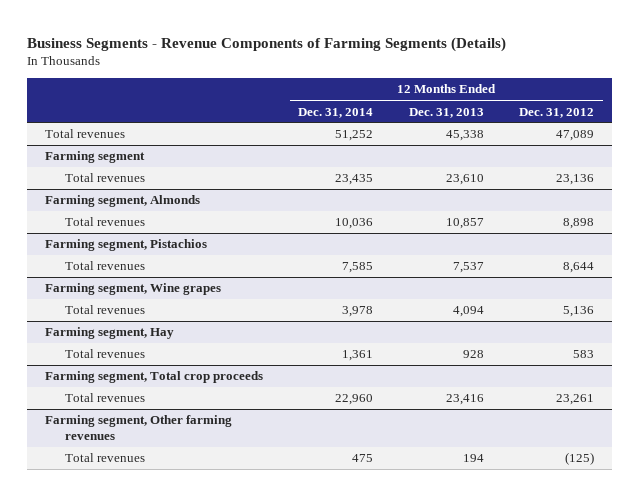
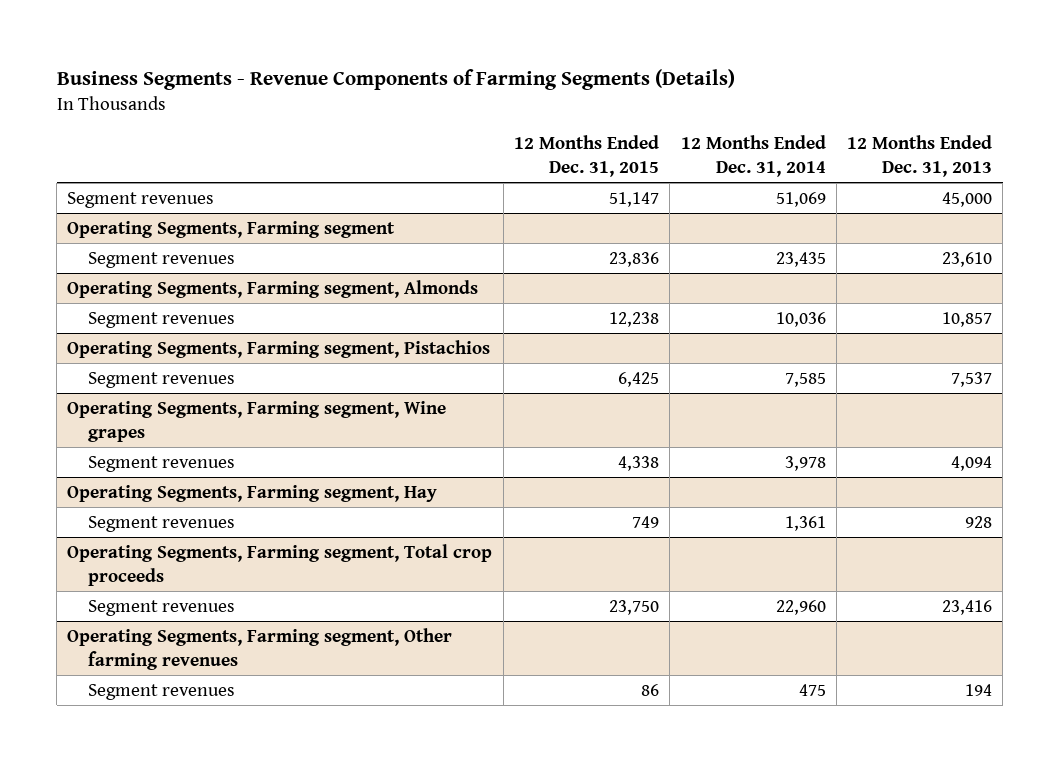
- | 12 Months Ended Dec. 31, 2014 | 12 Months Ended Dec. 31, 2013 | 12 Months Ended Dec. 31, 2012
+ | 12 Months Ended Dec. 31, 2015 | 12 Months Ended Dec. 31, 2014 | 12 Months Ended Dec. 31, 2013
- Total revenues | 51,252 | 45,338 | 47,089
- Farming segment
- Total revenues | 23,435 | 23,610 | 23,136
- Farming segment, Almonds
- Total revenues | 10,036 | 10,857 | 8,898
- Farming segment, Pistachios
- Total revenues | 7,585 | 7,537 | 8,644
- Farming segment, Wine grapes
- Total revenues | 3,978 | 4,094 | 5,136
- Farming segment, Hay
- Total revenues | 1,361 | 928 | 583
- Farming segment, Total crop proceeds
- Total revenues | 22,960 | 23,416 | 23,261
- Farming segment, Other farming revenues
- Total revenues | 475 | 194 | (125)
+ Segment revenues | 51,147 | 51,069 | 45,000
+ Operating Segments, Farming segment
+ Segment revenues | 23,836 | 23,435 | 23,610
+ Operating Segments, Farming segment, Almonds
+ Segment revenues | 12,238 | 10,036 | 10,857
+ Operating Segments, Farming segment, Pistachios
+ Segment revenues | 6,425 | 7,585 | 7,537
+ Operating Segments, Farming segment, Wine grapes
+ Segment revenues | 4,338 | 3,978 | 4,094
+ Operating Segments, Farming segment, Hay
+ Segment revenues | 749 | 1,361 | 928
+ Operating Segments, Farming segment, Total crop proceeds
+ Segment revenues | 23,750 | 22,960 | 23,416
+ Operating Segments, Farming segment, Other farming revenues
+ Segment revenues | 86 | 475 | 194

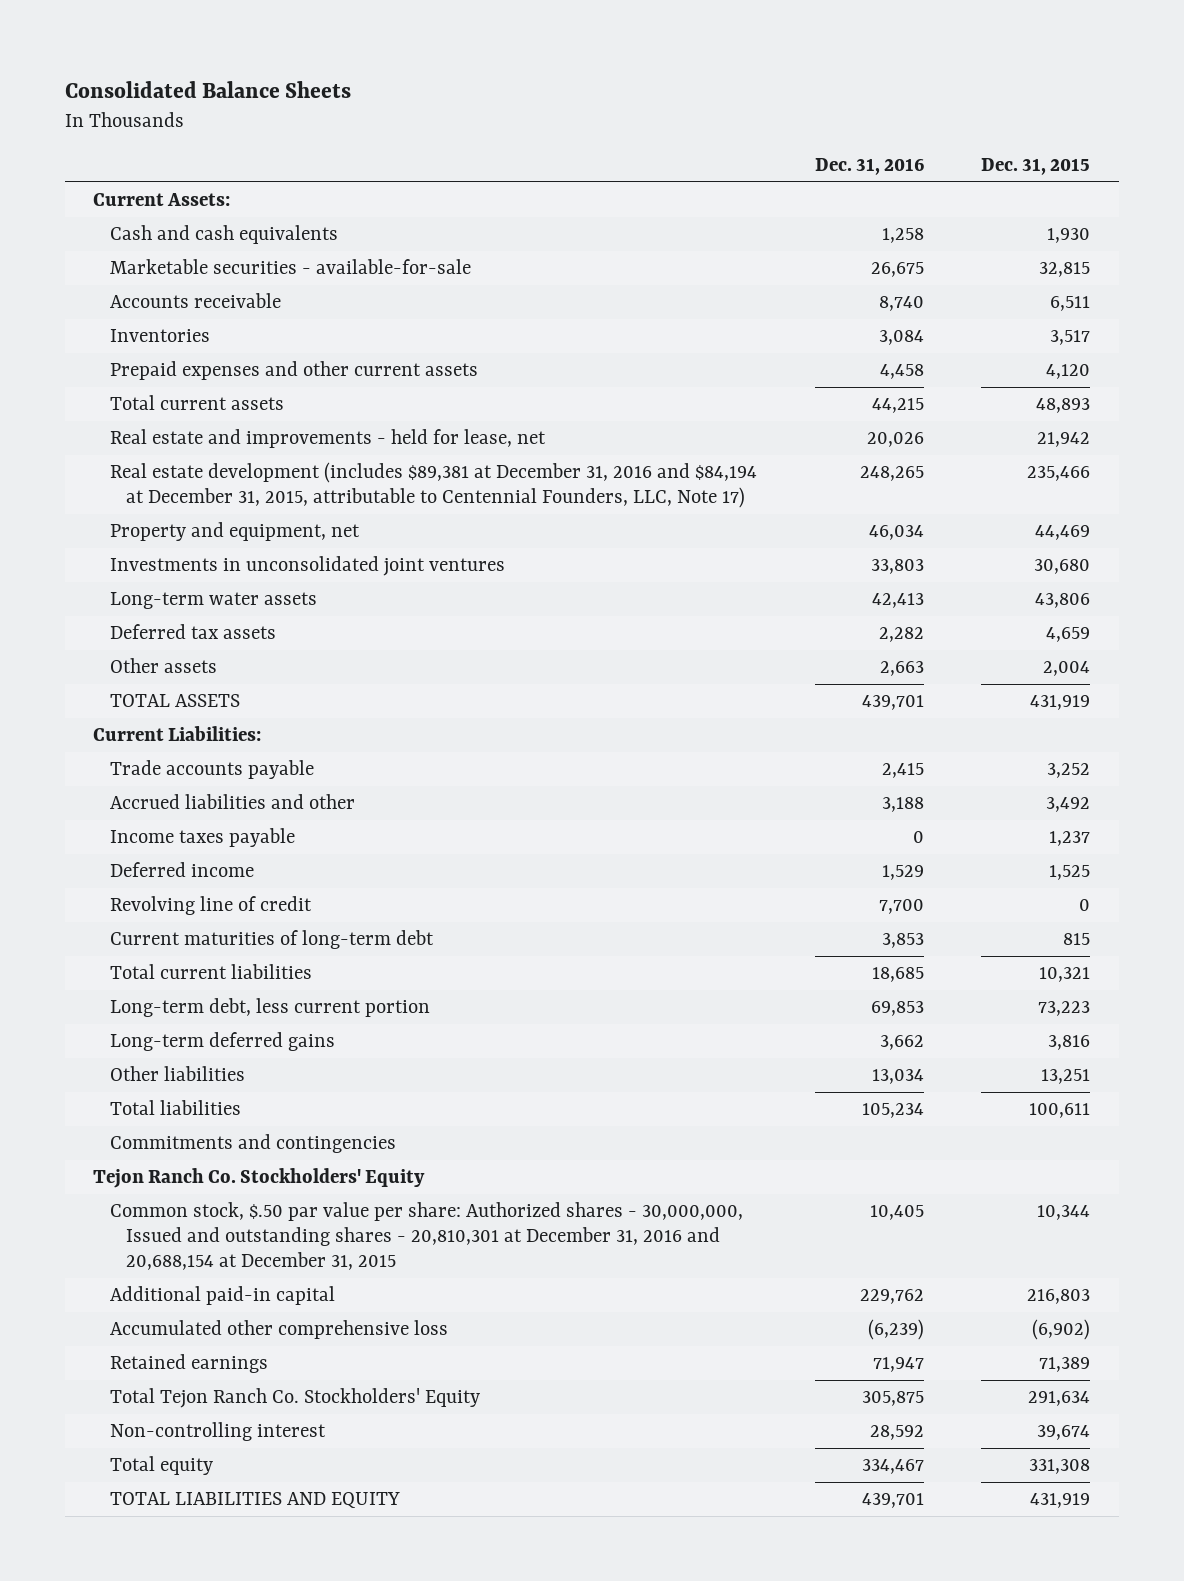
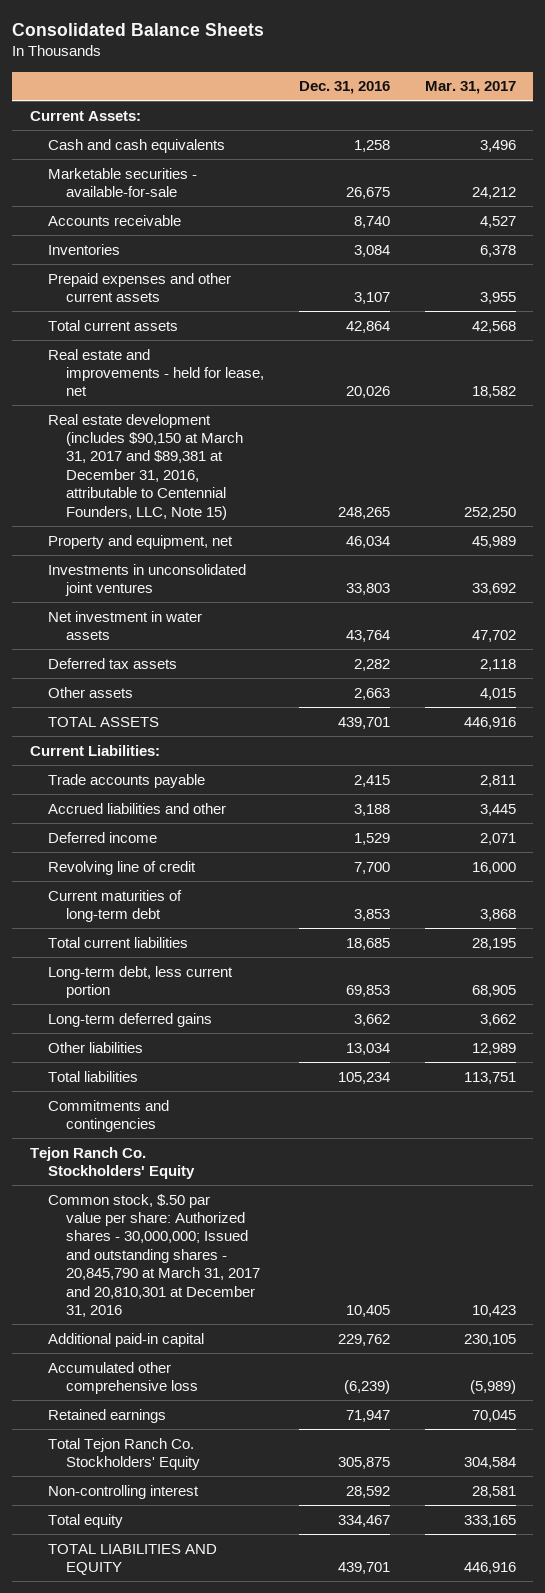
- | Dec. 31, 2016 | Dec. 31, 2015
+ | Dec. 31, 2016 | Mar. 31, 2017
- Prepaid expenses and other current assets | 4,458 | 4,120
- Total current assets | 44,215 | 48,893
+ Prepaid expenses and other current assets | 3,107 | 3,955
+ Total current assets | 42,864 | 42,568
- Real estate development (includes $89,381 at December 31, 2016 and $84,194 at December 31, 2015, attributable to Centennial Founders, LLC, Note 17) | 248,265 | 235,466
+ Real estate development (includes $90,150 at March 31, 2017 and $89,381 at December 31, 2016, attributable to Centennial Founders, LLC, Note 15) | 248,265 | 252,250
- Long-term water assets | 42,413 | 43,806
+ Net investment in water assets | 43,764 | 47,702
- Income taxes payable | 0 | 1,237
- Common stock, $.50 par value per share: Authorized shares - 30,000,000, Issued and outstanding shares - 20,810,301 at December 31, 2016 and 20,688,154 at December 31, 2015 | 10,405 | 10,344
+ Common stock, $.50 par value per share: Authorized shares - 30,000,000; Issued and outstanding shares - 20,845,790 at March 31, 2017 and 20,810,301 at December 31, 2016 | 10,405 | 10,423

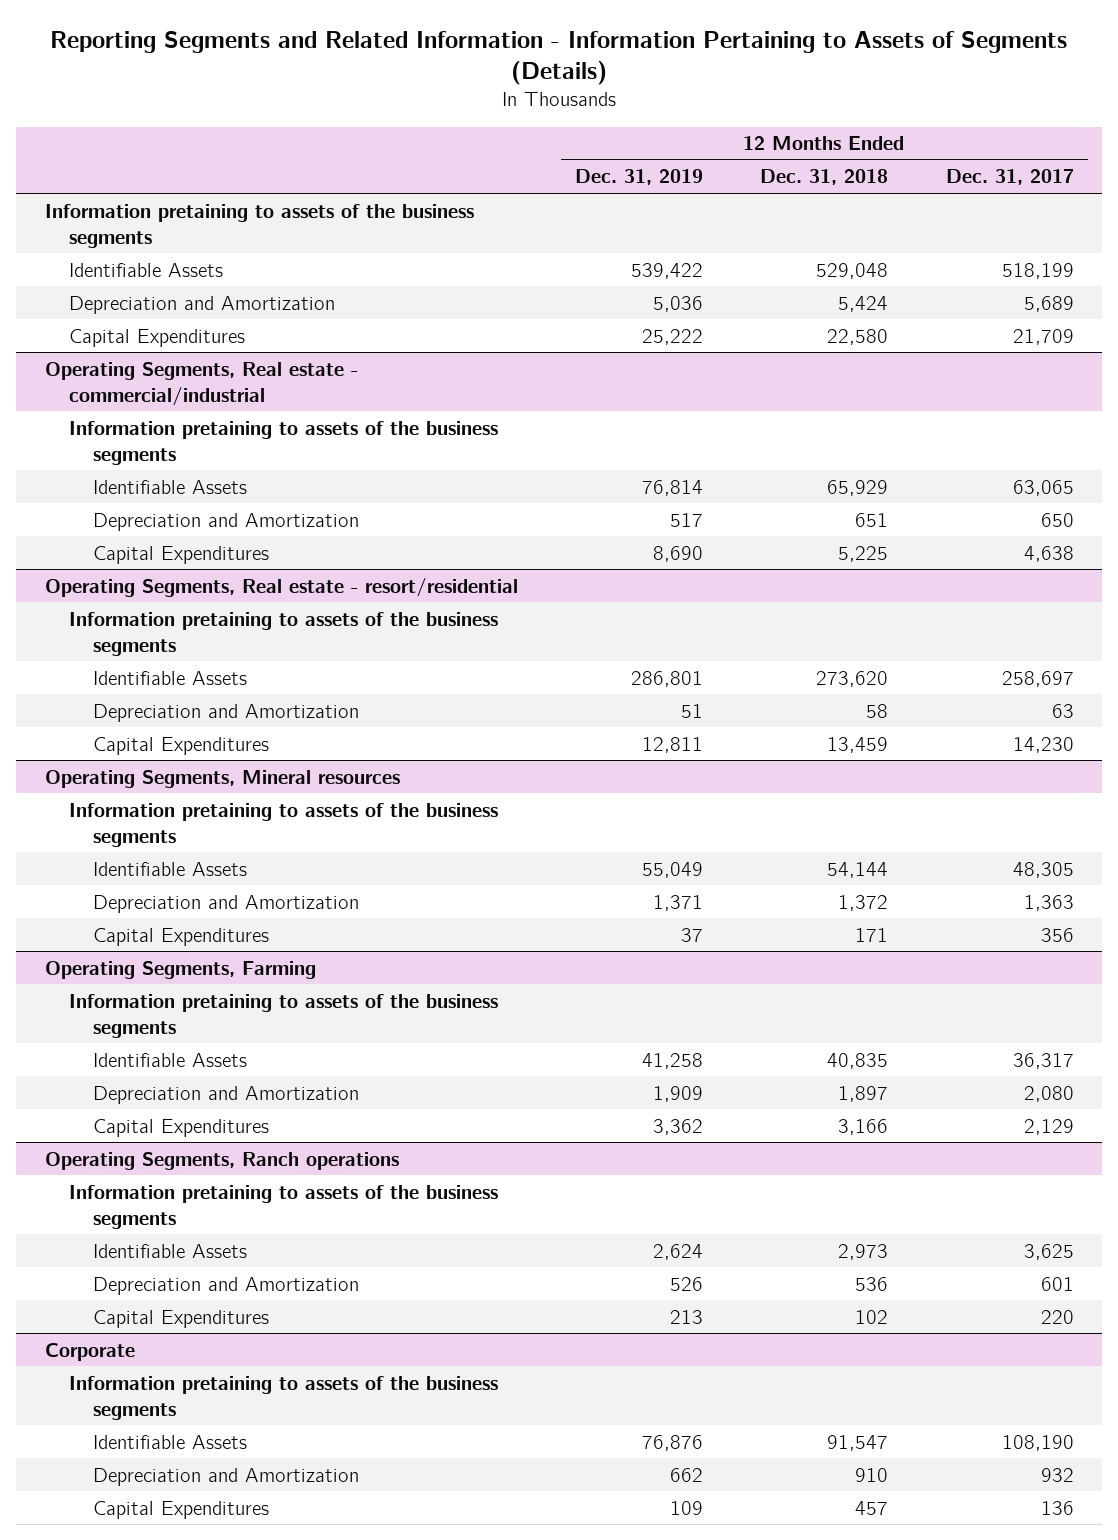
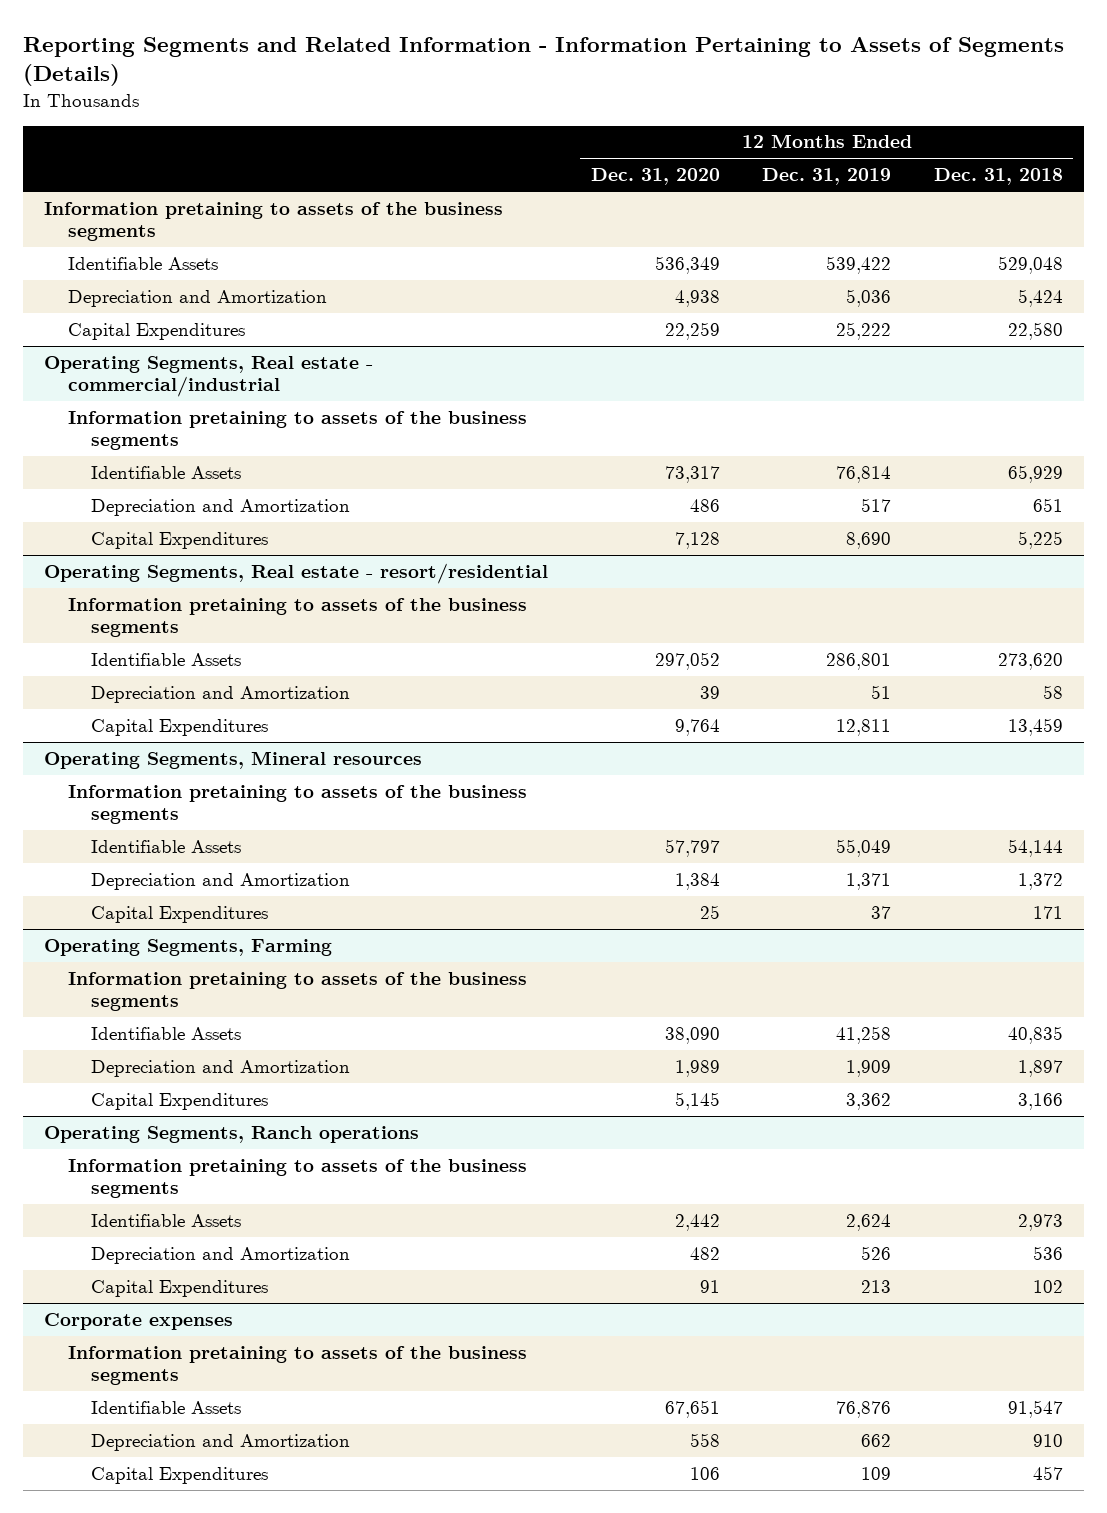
- | 12 Months Ended Dec. 31, 2019 | 12 Months Ended Dec. 31, 2018 | 12 Months Ended Dec. 31, 2017
+ | 12 Months Ended Dec. 31, 2020 | 12 Months Ended Dec. 31, 2019 | 12 Months Ended Dec. 31, 2018
- Corporate
+ Corporate expenses

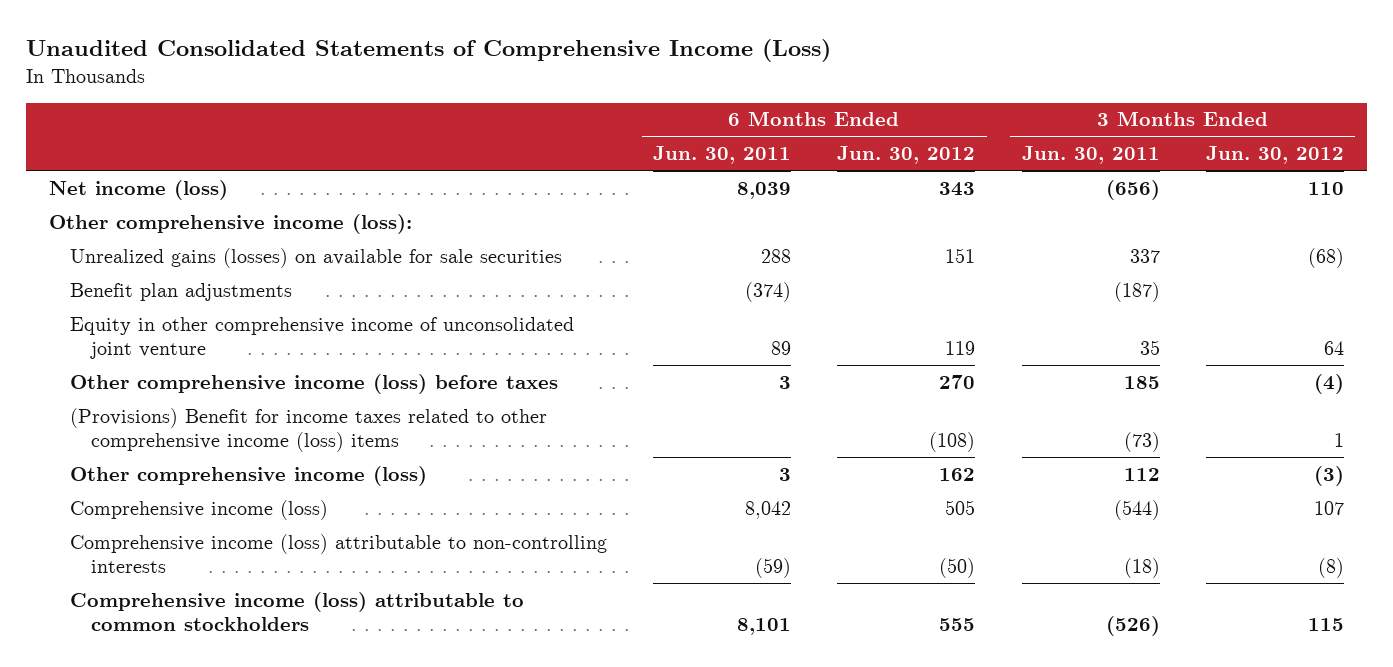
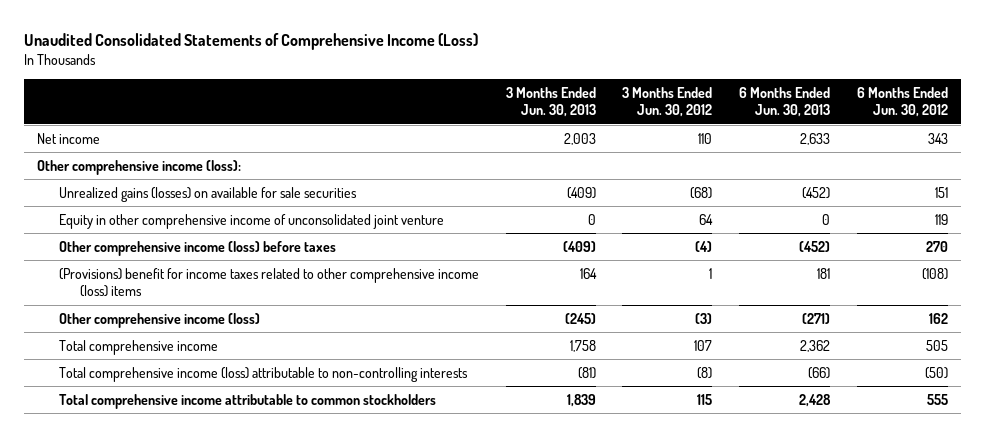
- | 6 Months Ended Jun. 30, 2011 | 6 Months Ended Jun. 30, 2012 | 3 Months Ended Jun. 30, 2011 | 3 Months Ended Jun. 30, 2012
+ | 3 Months Ended Jun. 30, 2013 | 3 Months Ended Jun. 30, 2012 | 6 Months Ended Jun. 30, 2013 | 6 Months Ended Jun. 30, 2012
- Net income (loss) | 8,039 | 343 | (656) | 110
+ Net income | 2,003 | 110 | 2,633 | 343
- Benefit plan adjustments | (374) | | (187) |
- (Provisions) Benefit for income taxes related to other comprehensive income (loss) items | | (108) | (73) | 1
+ (Provisions) benefit for income taxes related to other comprehensive income (loss) items | 164 | 1 | 181 | (108)
- Comprehensive income (loss) | 8,042 | 505 | (544) | 107
- Comprehensive income (loss) attributable to non-controlling interests | (59) | (50) | (18) | (8)
- Comprehensive income (loss) attributable to common stockholders | 8,101 | 555 | (526) | 115
+ Total comprehensive income | 1,758 | 107 | 2,362 | 505
+ Total comprehensive income (loss) attributable to non-controlling interests | (81) | (8) | (66) | (50)
+ Total comprehensive income attributable to common stockholders | 1,839 | 115 | 2,428 | 555

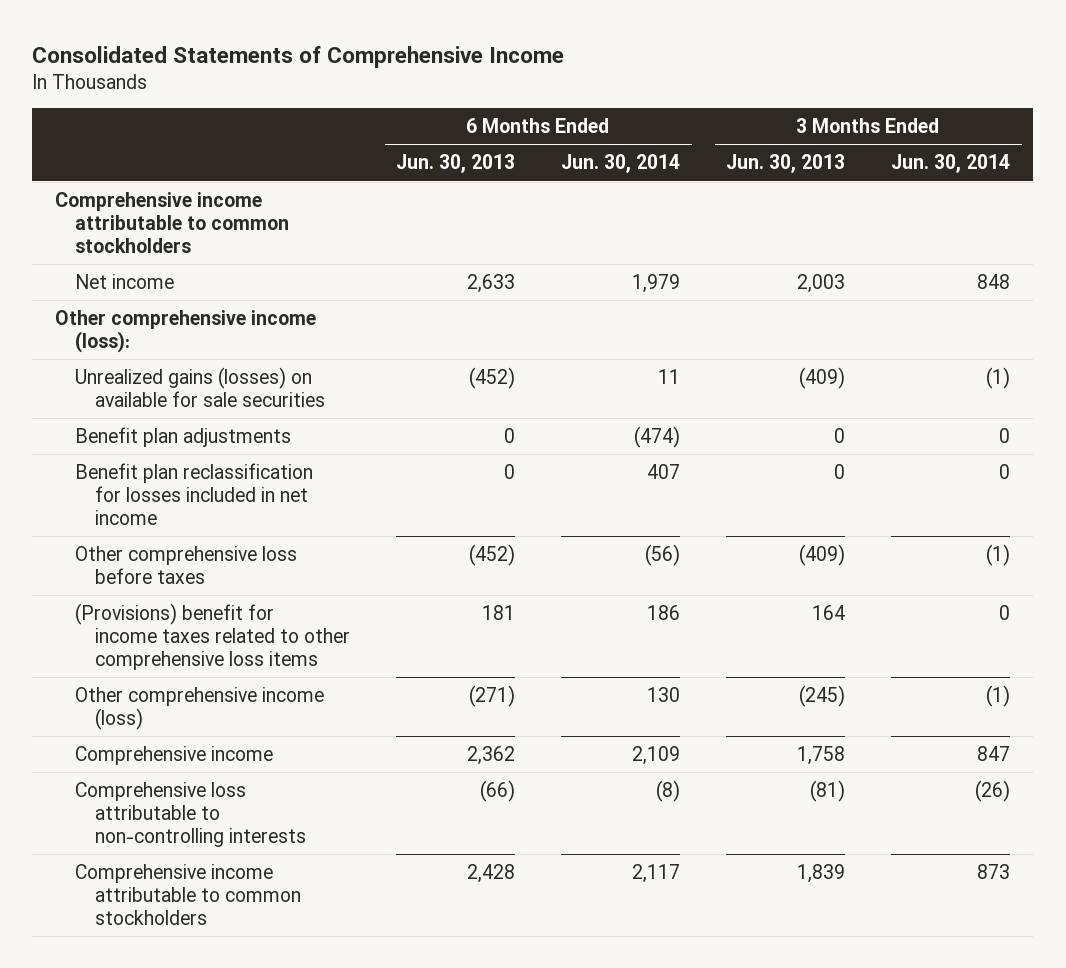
- Unaudited Consolidated Statements of Comprehensive Income (Loss)
+ Consolidated Statements of Comprehensive Income
- | 3 Months Ended Jun. 30, 2013 | 3 Months Ended Jun. 30, 2012 | 6 Months Ended Jun. 30, 2013 | 6 Months Ended Jun. 30, 2012
+ | 6 Months Ended Jun. 30, 2013 | 6 Months Ended Jun. 30, 2014 | 3 Months Ended Jun. 30, 2013 | 3 Months Ended Jun. 30, 2014
+ Comprehensive income attributable to common stockholders
- Equity in other comprehensive income of unconsolidated joint venture | 0 | 64 | 0 | 119
- Other comprehensive income (loss) before taxes | (409) | (4) | (452) | 270
- (Provisions) benefit for income taxes related to other comprehensive income (loss) items | 164 | 1 | 181 | (108)
+ Benefit plan adjustments | 0 | (474) | 0 | 0
+ Benefit plan reclassification for losses included in net income | 0 | 407 | 0 | 0
+ Other comprehensive loss before taxes | (452) | (56) | (409) | (1)
+ (Provisions) benefit for income taxes related to other comprehensive loss items | 181 | 186 | 164 | 0
- Total comprehensive income | 1,758 | 107 | 2,362 | 505
- Total comprehensive income (loss) attributable to non-controlling interests | (81) | (8) | (66) | (50)
- Total comprehensive income attributable to common stockholders | 1,839 | 115 | 2,428 | 555
+ Comprehensive income | 2,362 | 2,109 | 1,758 | 847
+ Comprehensive loss attributable to non-controlling interests | (66) | (8) | (81) | (26)
+ Comprehensive income attributable to common stockholders | 2,428 | 2,117 | 1,839 | 873

